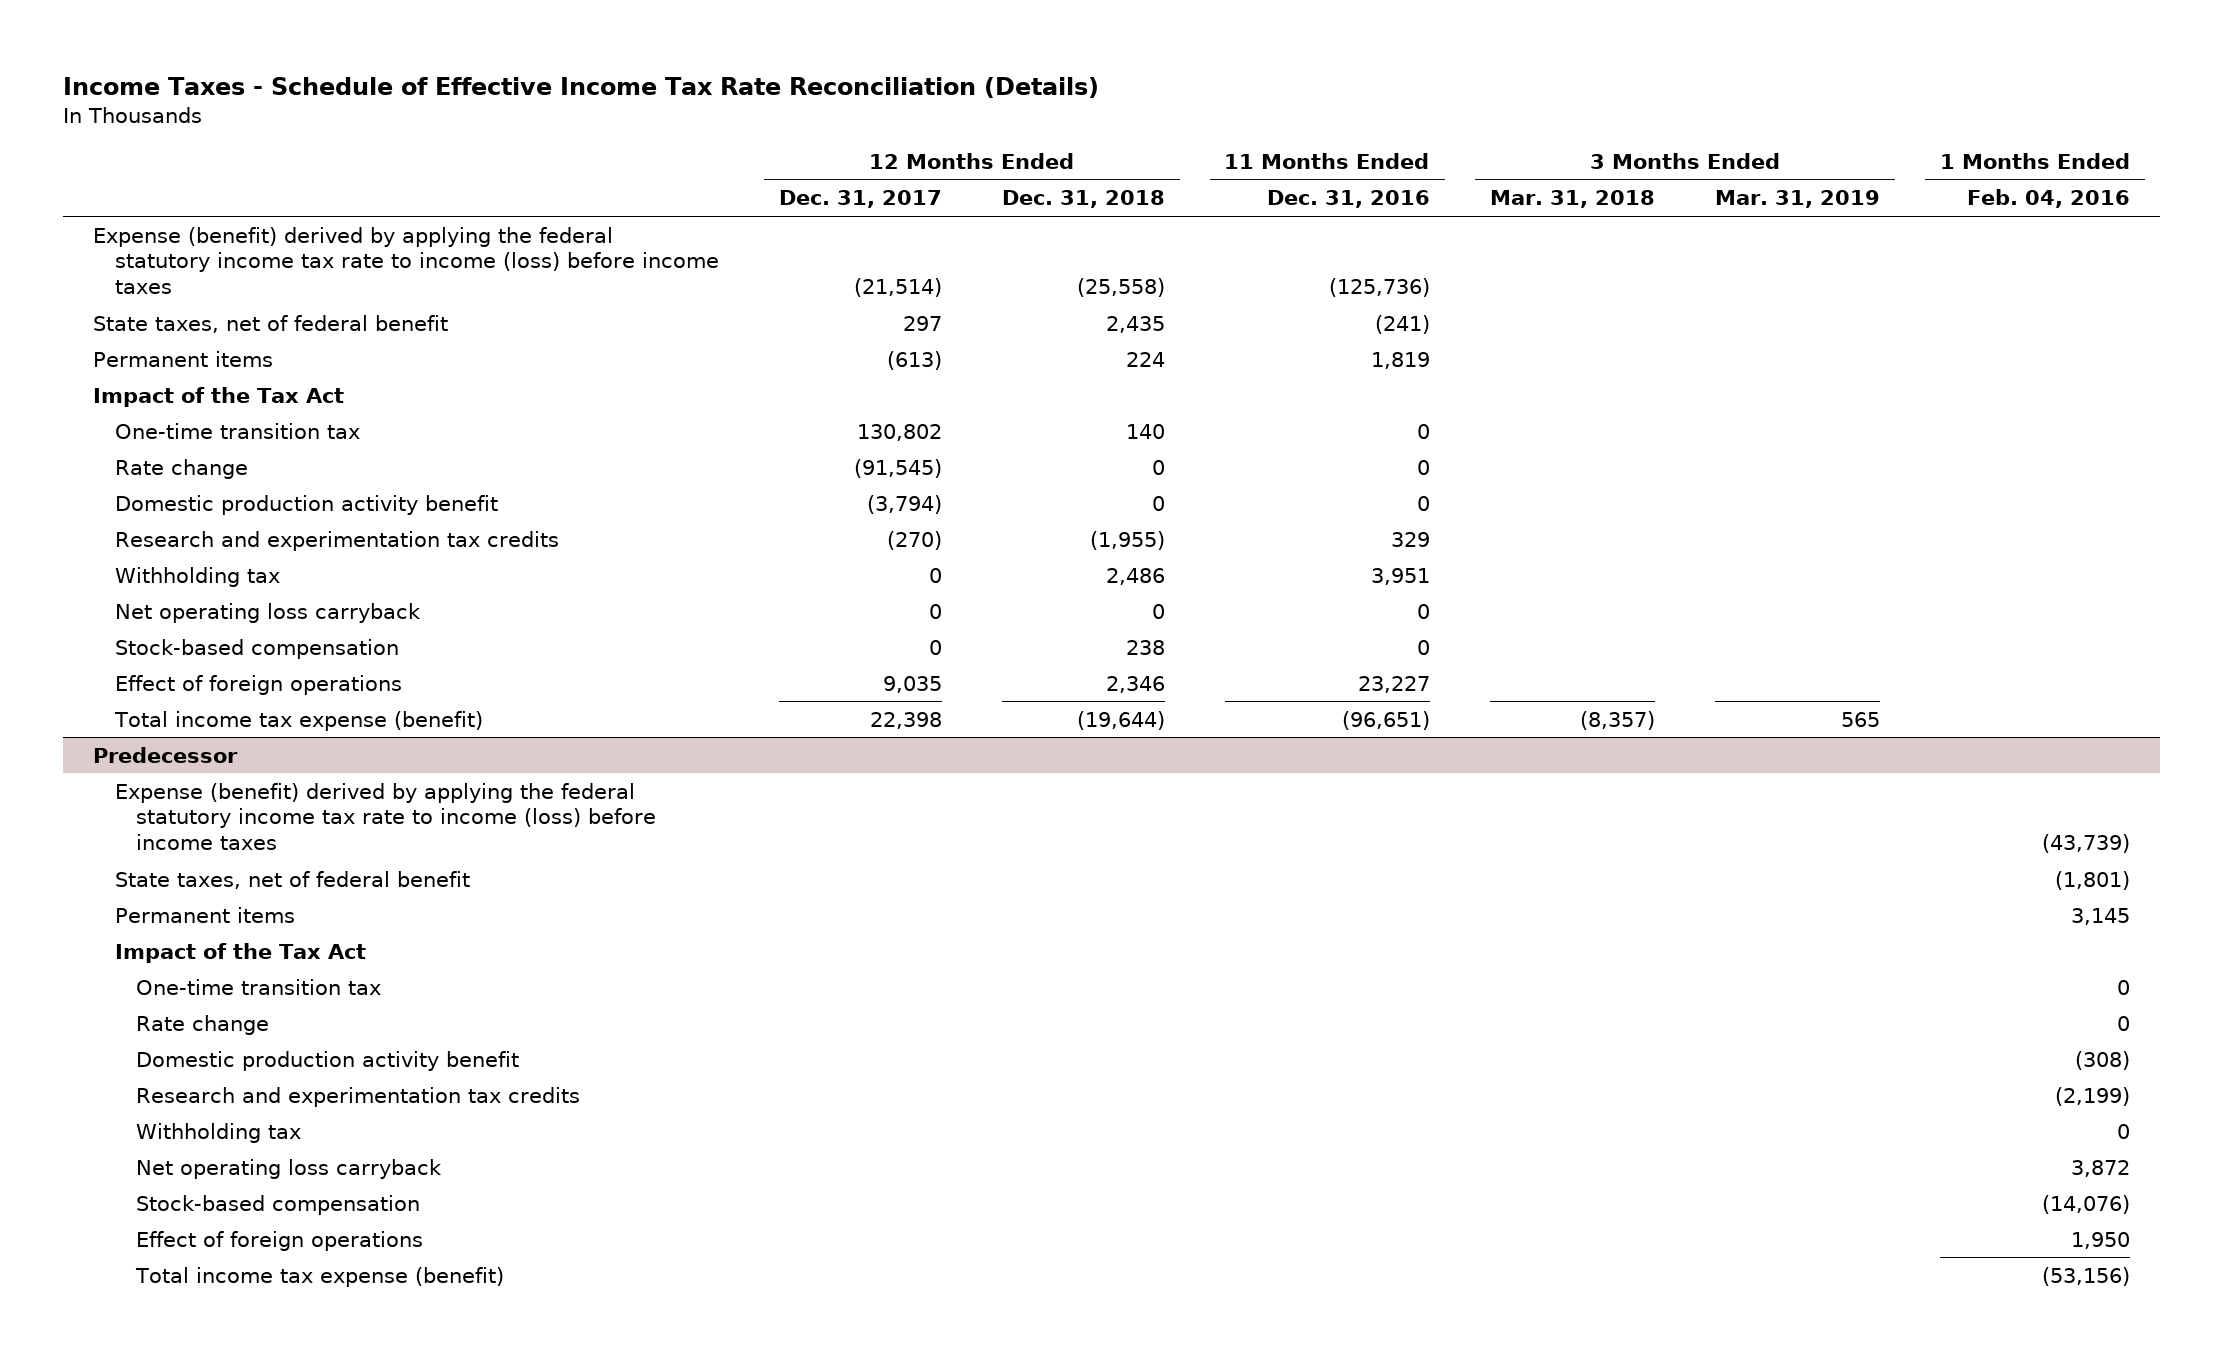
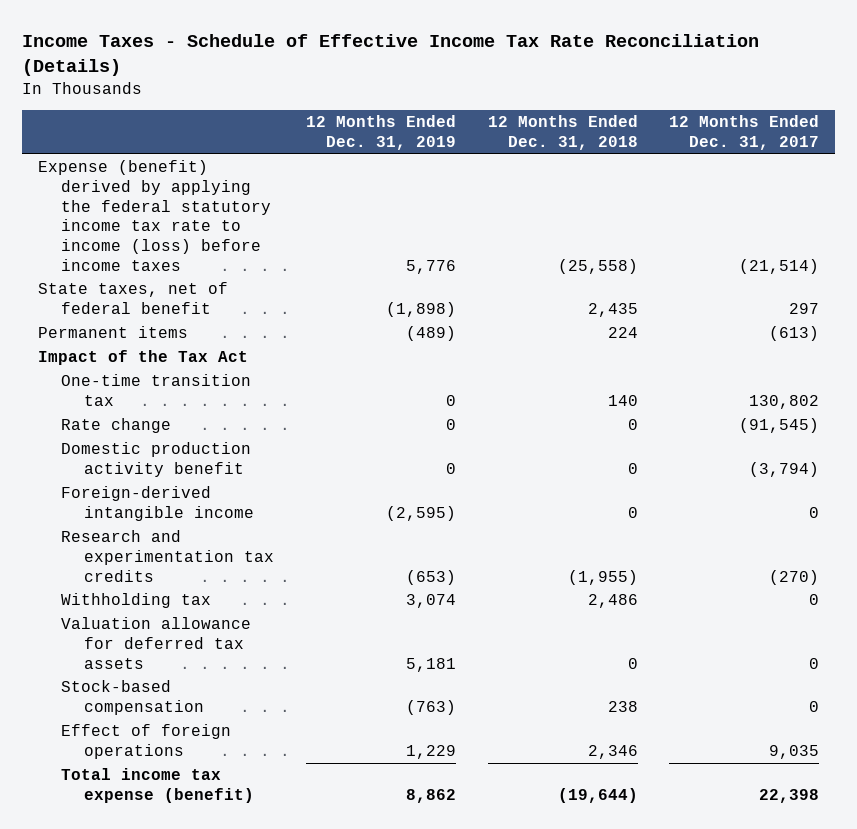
- | 12 Months Ended Dec. 31, 2017 | 12 Months Ended Dec. 31, 2018 | 11 Months Ended Dec. 31, 2016 | 3 Months Ended Mar. 31, 2018 | 3 Months Ended Mar. 31, 2019 | 1 Months Ended Feb. 04, 2016
+ | 12 Months Ended Dec. 31, 2019 | 12 Months Ended Dec. 31, 2018 | 12 Months Ended Dec. 31, 2017
+ Foreign-derived intangible income | (2,595) | 0 | 0
- Net operating loss carryback | 0 | 0 | 0 | | |
+ Valuation allowance for deferred tax assets | 5,181 | 0 | 0
- Predecessor
- Expense (benefit) derived by applying the federal statutory income tax rate to income (loss) before income taxes | | | | | | (43,739)
- State taxes, net of federal benefit | | | | | | (1,801)
- Permanent items | | | | | | 3,145
- Impact of the Tax Act
- One-time transition tax | | | | | | 0
- Rate change | | | | | | 0
- Domestic production activity benefit | | | | | | (308)
- Research and experimentation tax credits | | | | | | (2,199)
- Withholding tax | | | | | | 0
- Net operating loss carryback | | | | | | 3,872
- Stock-based compensation | | | | | | (14,076)
- Effect of foreign operations | | | | | | 1,950
- Total income tax expense (benefit) | | | | | | (53,156)

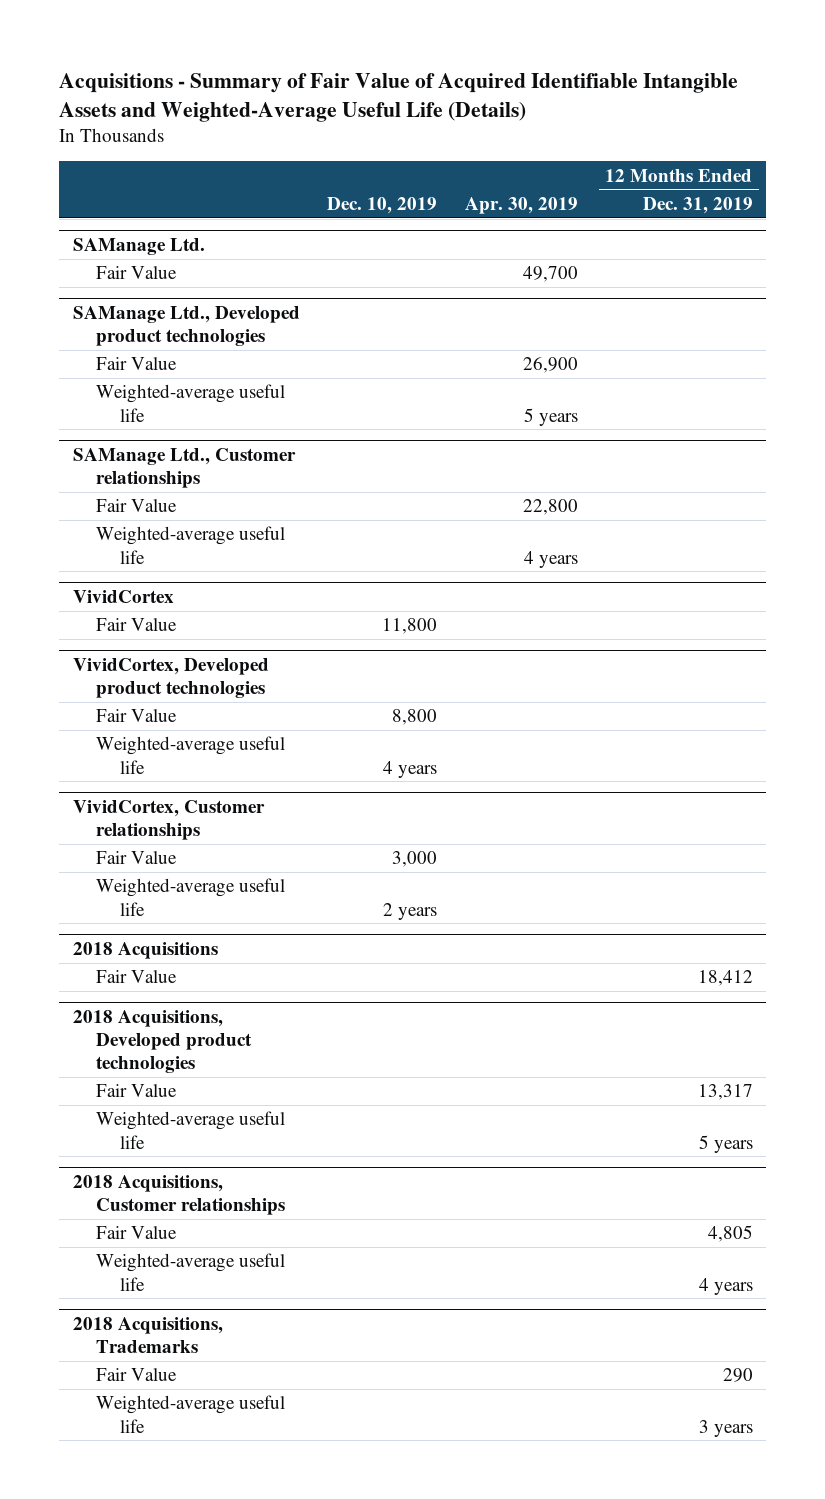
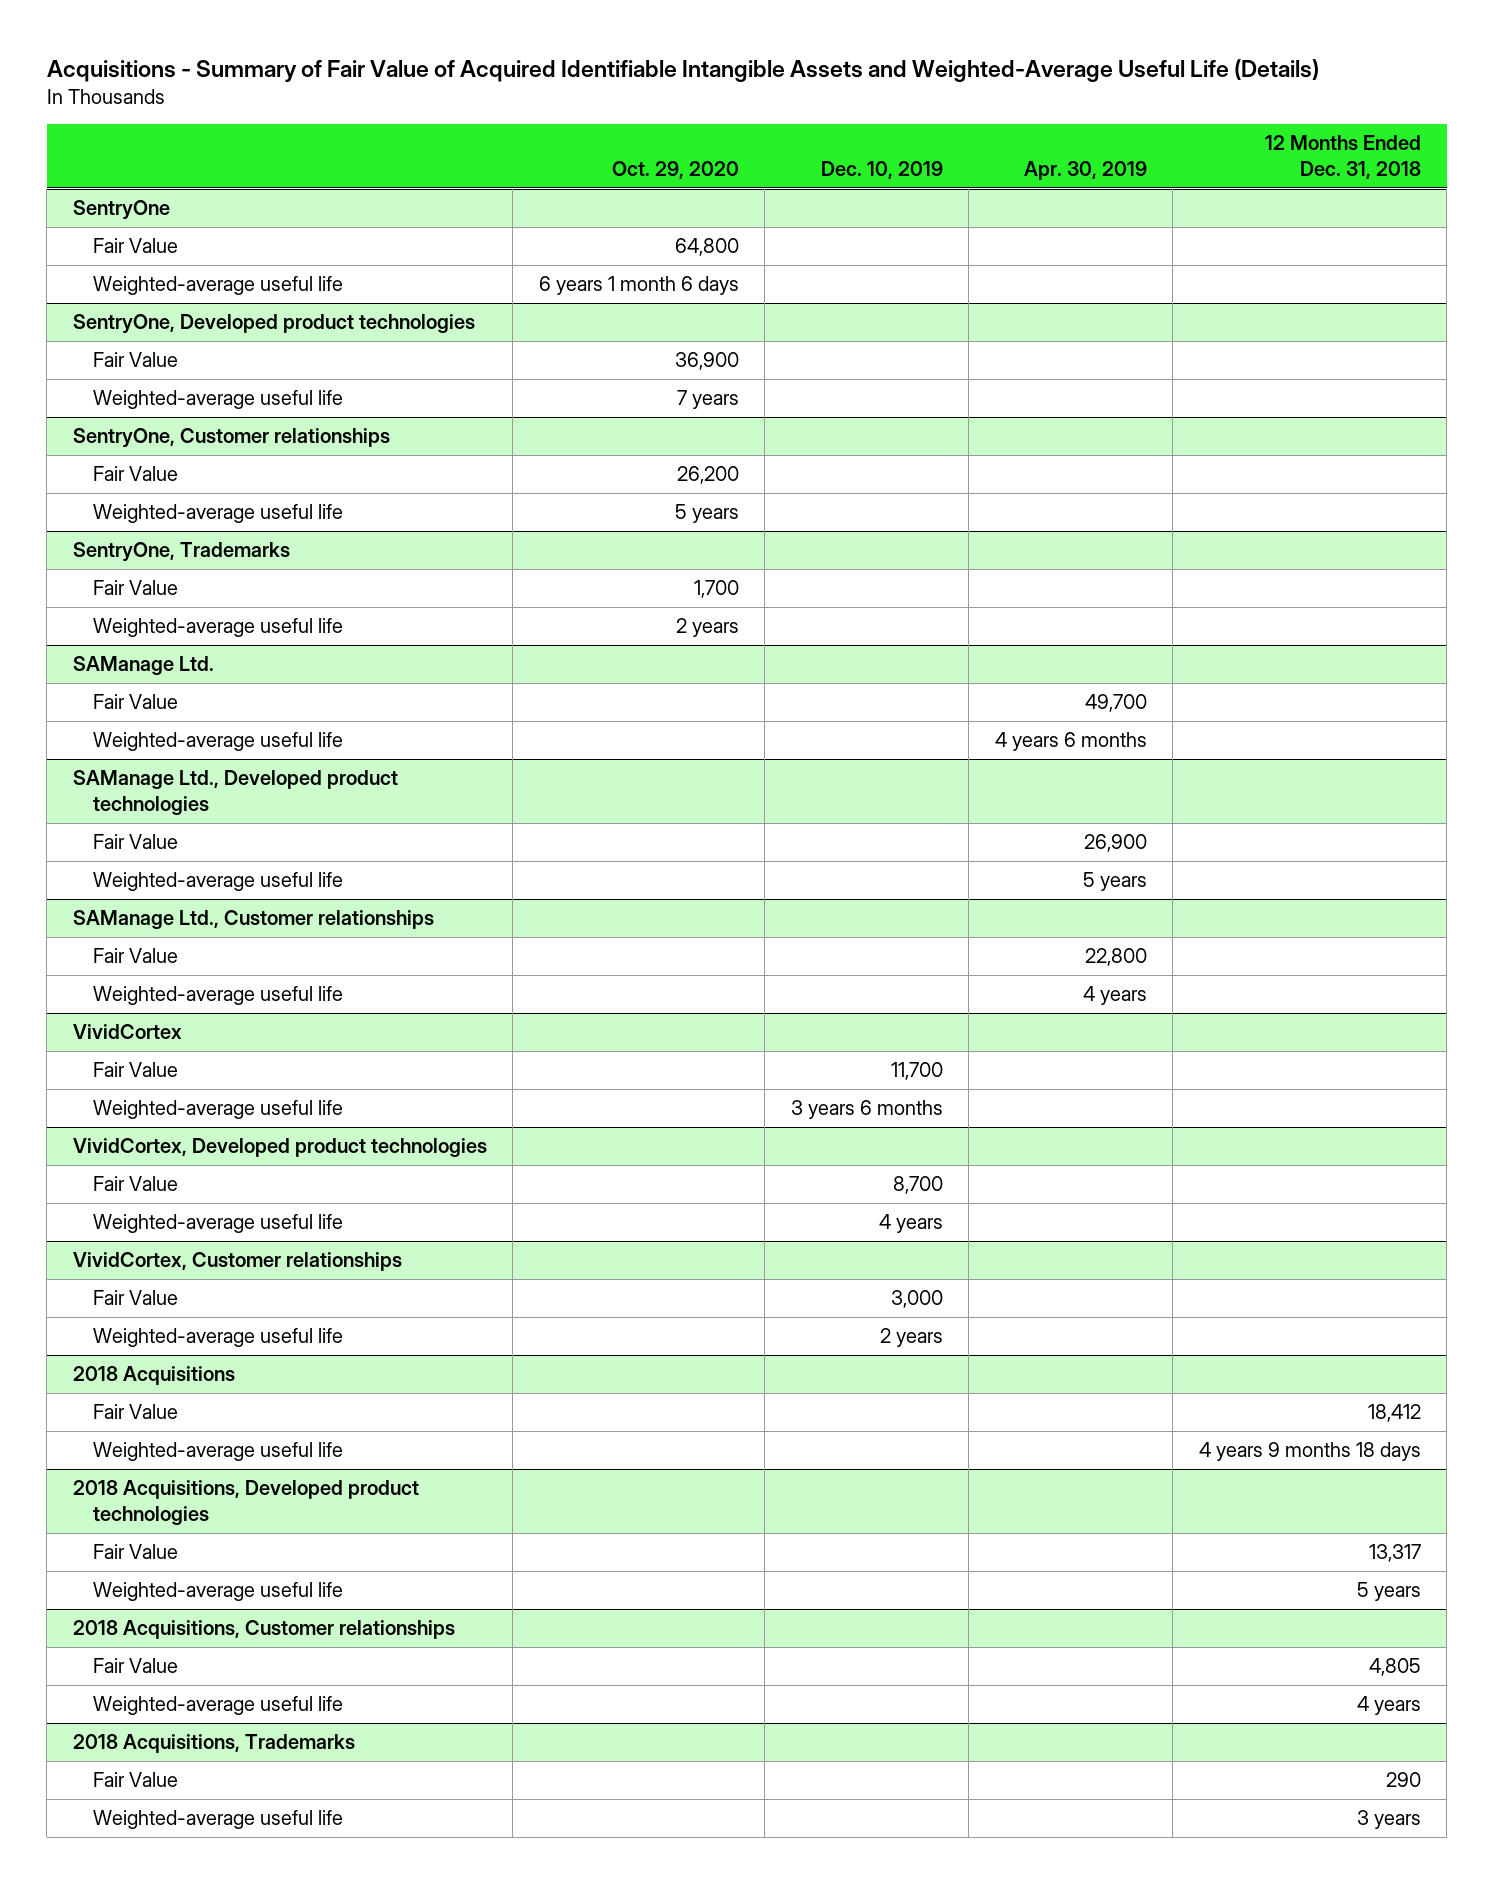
- | Dec. 10, 2019 | Apr. 30, 2019 | 12 Months Ended Dec. 31, 2019
+ | Oct. 29, 2020 | Dec. 10, 2019 | Apr. 30, 2019 | 12 Months Ended Dec. 31, 2018
+ SentryOne
+ Fair Value | 64,800 | | |
+ Weighted-average useful life | 6 years 1 month 6 days | | |
+ SentryOne, Developed product technologies
+ Fair Value | 36,900 | | |
+ Weighted-average useful life | 7 years | | |
+ SentryOne, Customer relationships
+ Fair Value | 26,200 | | |
+ Weighted-average useful life | 5 years | | |
+ SentryOne, Trademarks
+ Fair Value | 1,700 | | |
+ Weighted-average useful life | 2 years | | |
@ SAManage Ltd.
+ Weighted-average useful life | | | 4 years 6 months |
@ VividCortex
- Fair Value | 11,800 | |
+ Fair Value | | 11,700 | |
+ Weighted-average useful life | | 3 years 6 months | |
@ VividCortex, Developed product technologies
- Fair Value | 8,800 | |
+ Fair Value | | 8,700 | |
@ 2018 Acquisitions
+ Weighted-average useful life | | | | 4 years 9 months 18 days

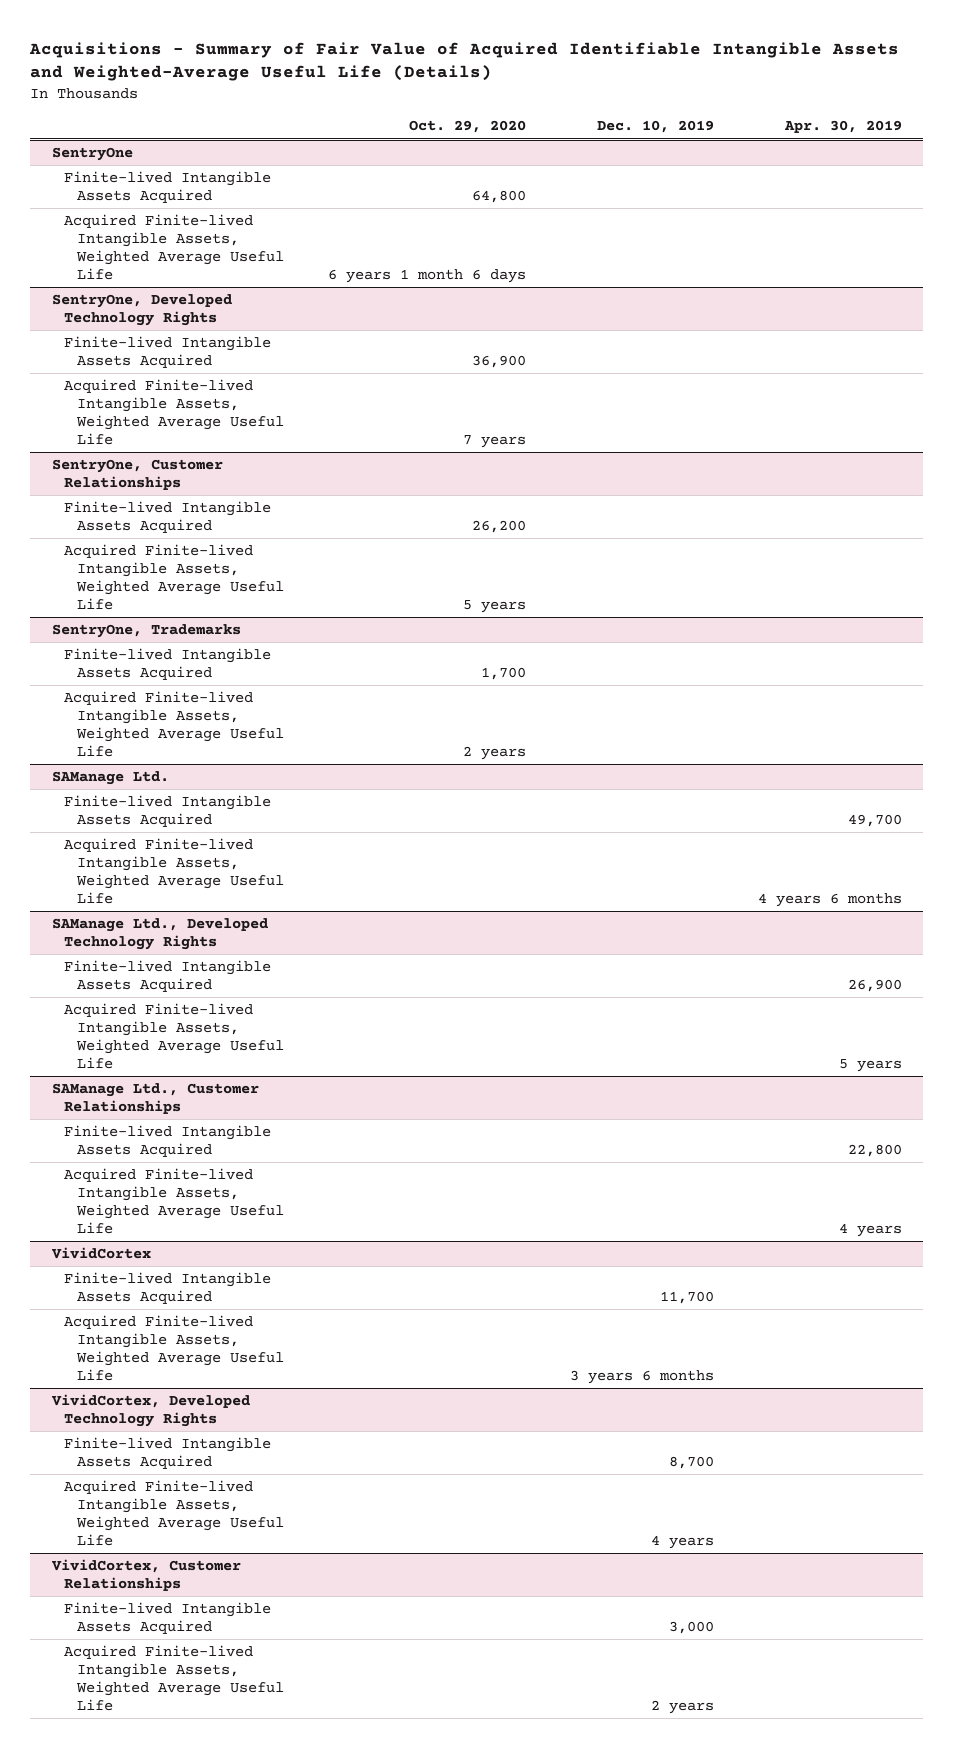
- | Oct. 29, 2020 | Dec. 10, 2019 | Apr. 30, 2019 | 12 Months Ended Dec. 31, 2018
+ | Oct. 29, 2020 | Dec. 10, 2019 | Apr. 30, 2019
@ SentryOne
- Fair Value | 64,800 | | |
- Weighted-average useful life | 6 years 1 month 6 days | | |
- SentryOne, Developed product technologies
- Fair Value | 36,900 | | |
- Weighted-average useful life | 7 years | | |
- SentryOne, Customer relationships
- Fair Value | 26,200 | | |
- Weighted-average useful life | 5 years | | |
@ SentryOne
+ Finite-lived Intangible Assets Acquired | 64,800 | |
+ Acquired Finite-lived Intangible Assets, Weighted Average Useful Life | 6 years 1 month 6 days | |
+ SentryOne, Developed Technology Rights
+ Finite-lived Intangible Assets Acquired | 36,900 | |
+ Acquired Finite-lived Intangible Assets, Weighted Average Useful Life | 7 years | |
+ SentryOne, Customer Relationships
+ Finite-lived Intangible Assets Acquired | 26,200 | |
+ Acquired Finite-lived Intangible Assets, Weighted Average Useful Life | 5 years | |
@ SentryOne, Trademarks
- Fair Value | 1,700 | | |
- Weighted-average useful life | 2 years | | |
+ Finite-lived Intangible Assets Acquired | 1,700 | |
+ Acquired Finite-lived Intangible Assets, Weighted Average Useful Life | 2 years | |
@ SAManage Ltd.
- Fair Value | | | 49,700 |
- Weighted-average useful life | | | 4 years 6 months |
- SAManage Ltd., Developed product technologies
- Fair Value | | | 26,900 |
- Weighted-average useful life | | | 5 years |
- SAManage Ltd., Customer relationships
- Fair Value | | | 22,800 |
- Weighted-average useful life | | | 4 years |
@ SAManage Ltd.
+ Finite-lived Intangible Assets Acquired | | | 49,700
+ Acquired Finite-lived Intangible Assets, Weighted Average Useful Life | | | 4 years 6 months
+ SAManage Ltd., Developed Technology Rights
+ Finite-lived Intangible Assets Acquired | | | 26,900
+ Acquired Finite-lived Intangible Assets, Weighted Average Useful Life | | | 5 years
+ SAManage Ltd., Customer Relationships
+ Finite-lived Intangible Assets Acquired | | | 22,800
+ Acquired Finite-lived Intangible Assets, Weighted Average Useful Life | | | 4 years
@ VividCortex
- Fair Value | | 11,700 | |
- Weighted-average useful life | | 3 years 6 months | |
- VividCortex, Developed product technologies
- Fair Value | | 8,700 | |
- Weighted-average useful life | | 4 years | |
- VividCortex, Customer relationships
- Fair Value | | 3,000 | |
- Weighted-average useful life | | 2 years | |
- 2018 Acquisitions
- Fair Value | | | | 18,412
- Weighted-average useful life | | | | 4 years 9 months 18 days
- 2018 Acquisitions, Developed product technologies
- Fair Value | | | | 13,317
- Weighted-average useful life | | | | 5 years
- 2018 Acquisitions, Customer relationships
- Fair Value | | | | 4,805
- Weighted-average useful life | | | | 4 years
- 2018 Acquisitions, Trademarks
- Fair Value | | | | 290
- Weighted-average useful life | | | | 3 years
@ VividCortex
+ Finite-lived Intangible Assets Acquired | | 11,700 |
+ Acquired Finite-lived Intangible Assets, Weighted Average Useful Life | | 3 years 6 months |
+ VividCortex, Developed Technology Rights
+ Finite-lived Intangible Assets Acquired | | 8,700 |
+ Acquired Finite-lived Intangible Assets, Weighted Average Useful Life | | 4 years |
+ VividCortex, Customer Relationships
+ Finite-lived Intangible Assets Acquired | | 3,000 |
+ Acquired Finite-lived Intangible Assets, Weighted Average Useful Life | | 2 years |

